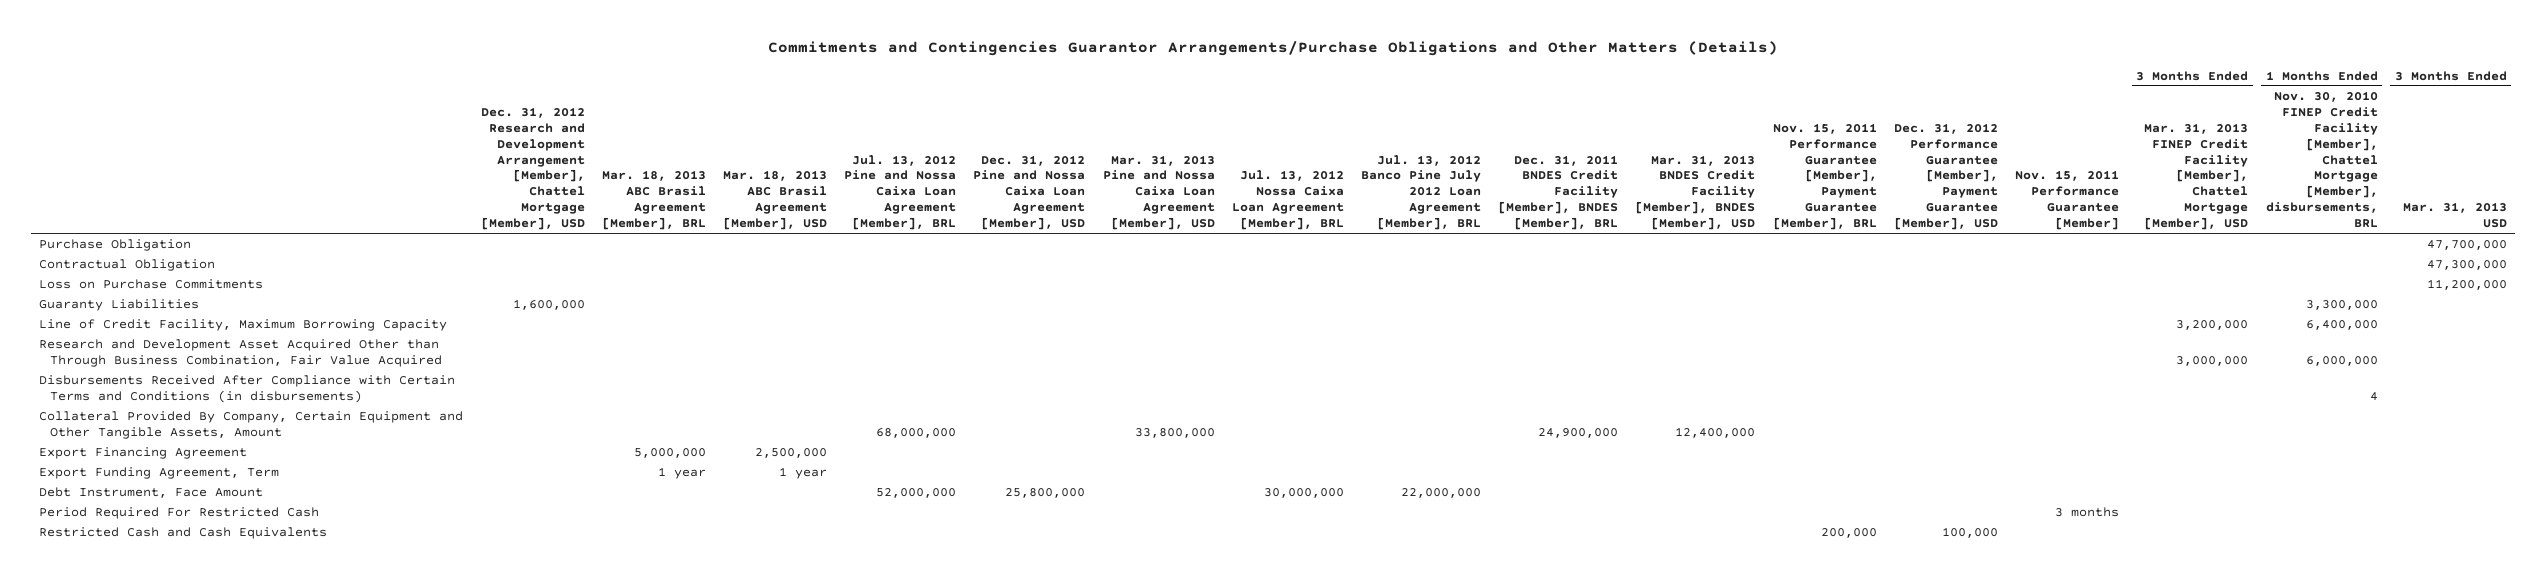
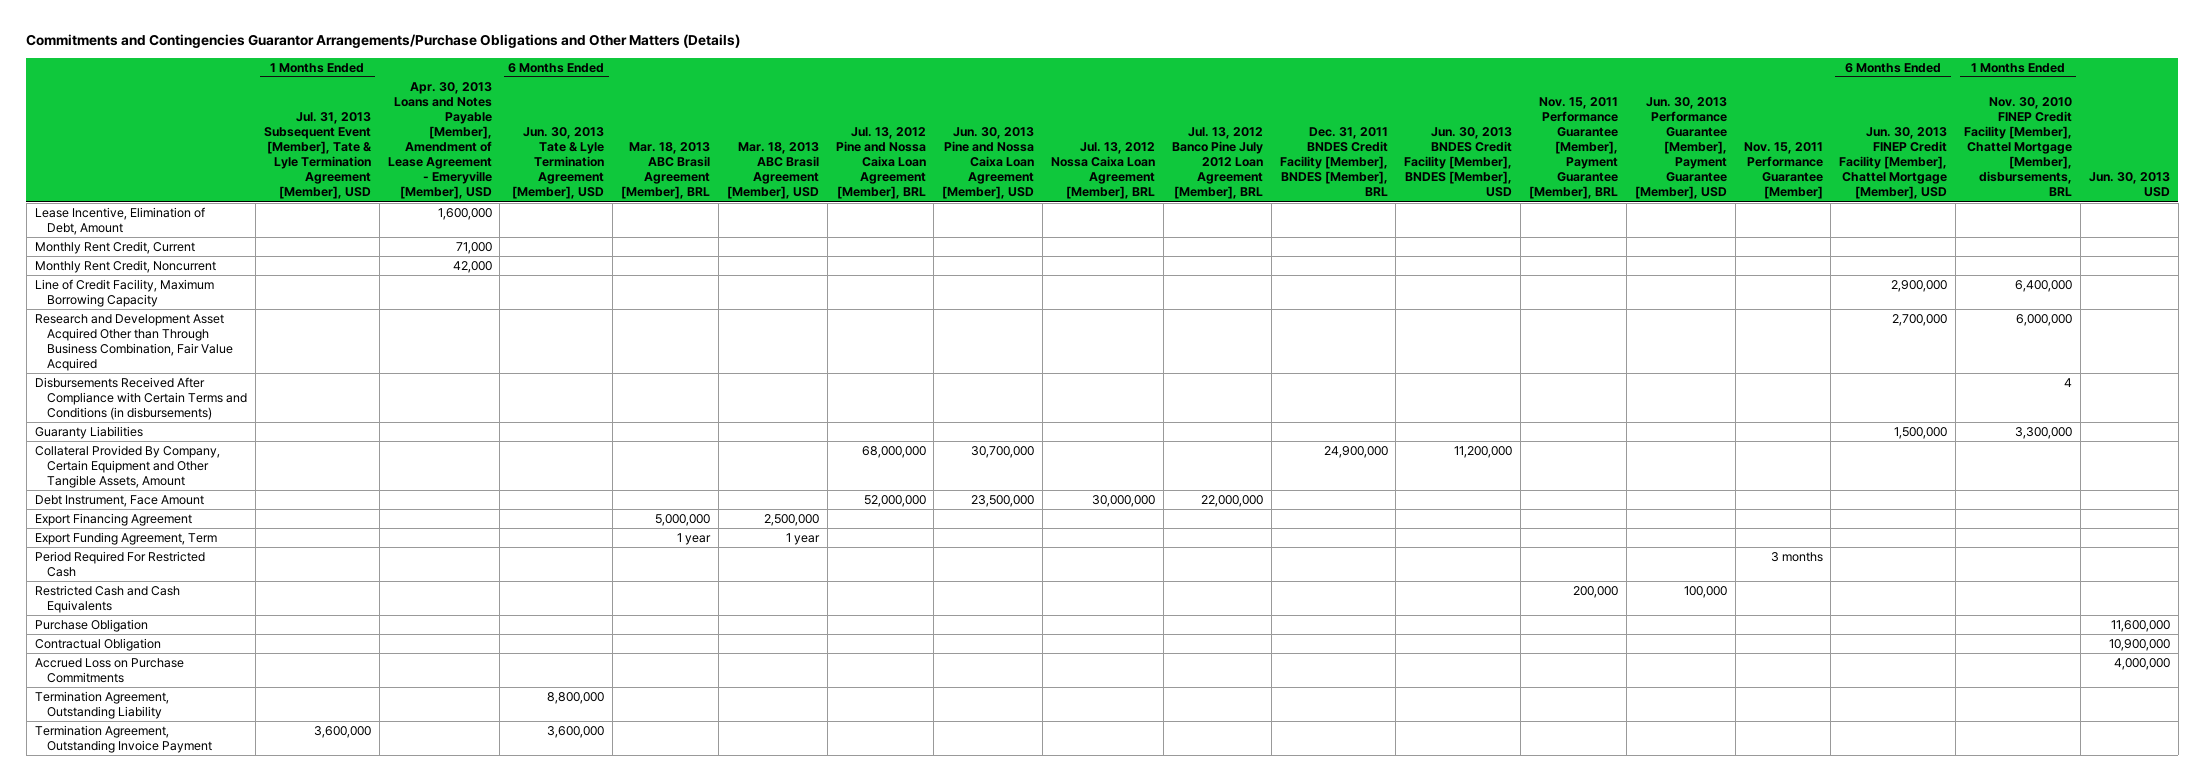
- | Dec. 31, 2012 Research and Development Arrangement [Member], Chattel Mortgage [Member], USD | Mar. 18, 2013 ABC Brasil Agreement [Member], BRL | Mar. 18, 2013 ABC Brasil Agreement [Member], USD | Jul. 13, 2012 Pine and Nossa Caixa Loan Agreement [Member], BRL | Dec. 31, 2012 Pine and Nossa Caixa Loan Agreement [Member], USD | Mar. 31, 2013 Pine and Nossa Caixa Loan Agreement [Member], USD | Jul. 13, 2012 Nossa Caixa Loan Agreement [Member], BRL | Jul. 13, 2012 Banco Pine July 2012 Loan Agreement [Member], BRL | Dec. 31, 2011 BNDES Credit Facility [Member], BNDES [Member], BRL | Mar. 31, 2013 BNDES Credit Facility [Member], BNDES [Member], USD | Nov. 15, 2011 Performance Guarantee [Member], Payment Guarantee [Member], BRL | Dec. 31, 2012 Performance Guarantee [Member], Payment Guarantee [Member], USD | Nov. 15, 2011 Performance Guarantee [Member] | 3 Months Ended Mar. 31, 2013 FINEP Credit Facility [Member], Chattel Mortgage [Member], USD | 1 Months Ended Nov. 30, 2010 FINEP Credit Facility [Member], Chattel Mortgage [Member], disbursements, BRL | 3 Months Ended Mar. 31, 2013 USD
+ | 1 Months Ended Jul. 31, 2013 Subsequent Event [Member], Tate & Lyle Termination Agreement [Member], USD | Apr. 30, 2013 Loans and Notes Payable [Member], Amendment of Lease Agreement - Emeryville [Member], USD | 6 Months Ended Jun. 30, 2013 Tate & Lyle Termination Agreement [Member], USD | Mar. 18, 2013 ABC Brasil Agreement [Member], BRL | Mar. 18, 2013 ABC Brasil Agreement [Member], USD | Jul. 13, 2012 Pine and Nossa Caixa Loan Agreement [Member], BRL | Jun. 30, 2013 Pine and Nossa Caixa Loan Agreement [Member], USD | Jul. 13, 2012 Nossa Caixa Loan Agreement [Member], BRL | Jul. 13, 2012 Banco Pine July 2012 Loan Agreement [Member], BRL | Dec. 31, 2011 BNDES Credit Facility [Member], BNDES [Member], BRL | Jun. 30, 2013 BNDES Credit Facility [Member], BNDES [Member], USD | Nov. 15, 2011 Performance Guarantee [Member], Payment Guarantee [Member], BRL | Jun. 30, 2013 Performance Guarantee [Member], Payment Guarantee [Member], USD | Nov. 15, 2011 Performance Guarantee [Member] | 6 Months Ended Jun. 30, 2013 FINEP Credit Facility [Member], Chattel Mortgage [Member], USD | 1 Months Ended Nov. 30, 2010 FINEP Credit Facility [Member], Chattel Mortgage [Member], disbursements, BRL | Jun. 30, 2013 USD
- Loss on Purchase Commitments | | | | | | | | | | | | | | | | 11,200,000
+ Lease Incentive, Elimination of Debt, Amount | | 1,600,000 | | | | | | | | | | | | | | |
+ Monthly Rent Credit, Current | | 71,000 | | | | | | | | | | | | | | |
+ Monthly Rent Credit, Noncurrent | | 42,000 | | | | | | | | | | | | | | |
moved down: Guaranty Liabilities | | | | | | | | | | | | | | | 1,500,000 | 3,300,000 |
moved up: Debt Instrument, Face Amount | | | | | | 52,000,000 | 23,500,000 | 30,000,000 | 22,000,000 | | | | | | | |
moved down: Purchase Obligation | | | | | | | | | | | | | | | | | 11,600,000
moved down: Contractual Obligation | | | | | | | | | | | | | | | | | 10,900,000
+ Accrued Loss on Purchase Commitments | | | | | | | | | | | | | | | | | 4,000,000
+ Termination Agreement, Outstanding Liability | | | 8,800,000 | | | | | | | | | | | | | |
+ Termination Agreement, Outstanding Invoice Payment | 3,600,000 | | 3,600,000 | | | | | | | | | | | | | |

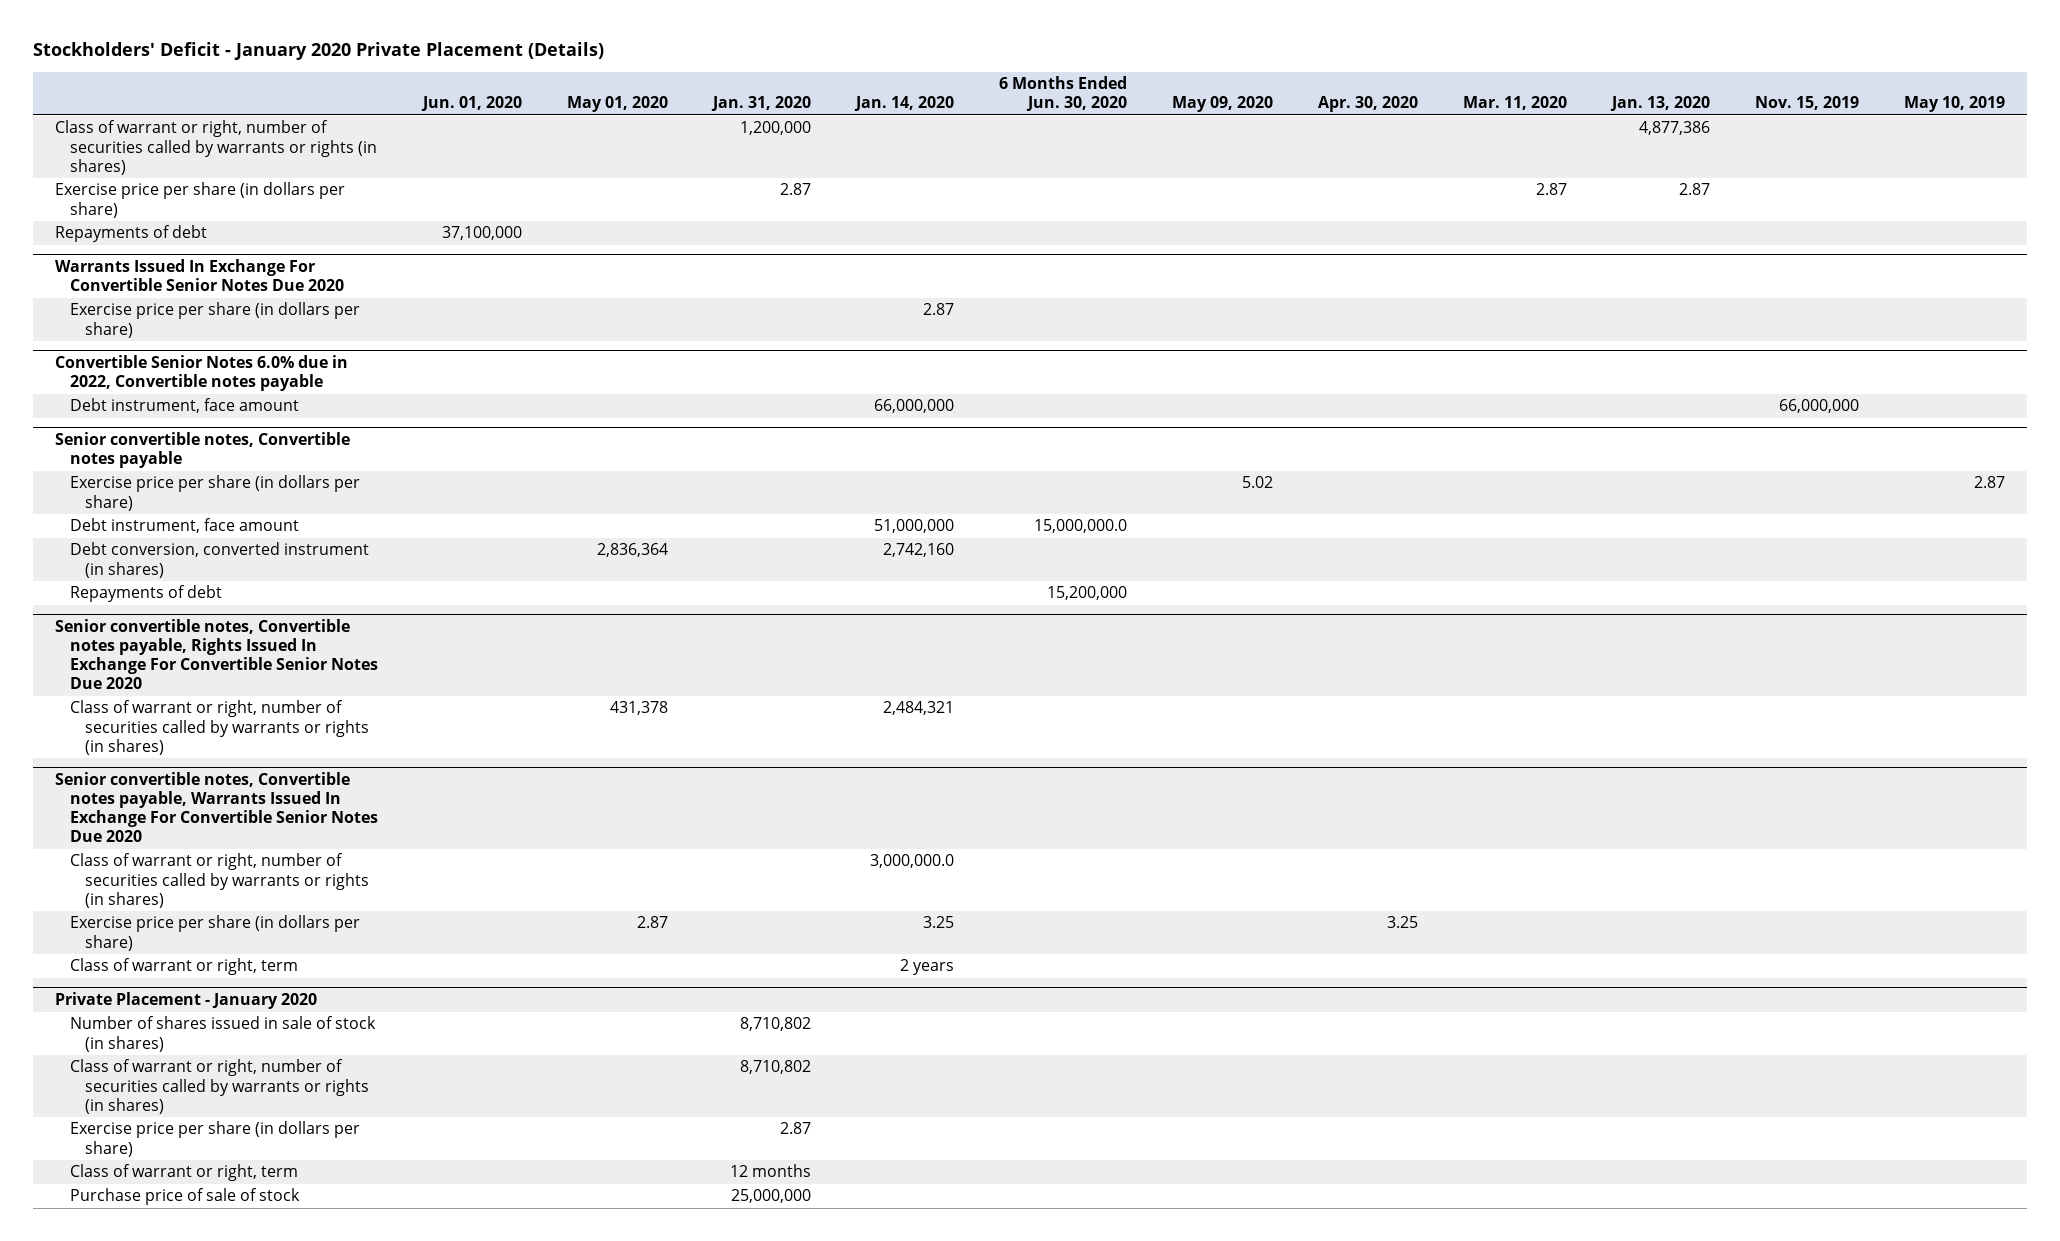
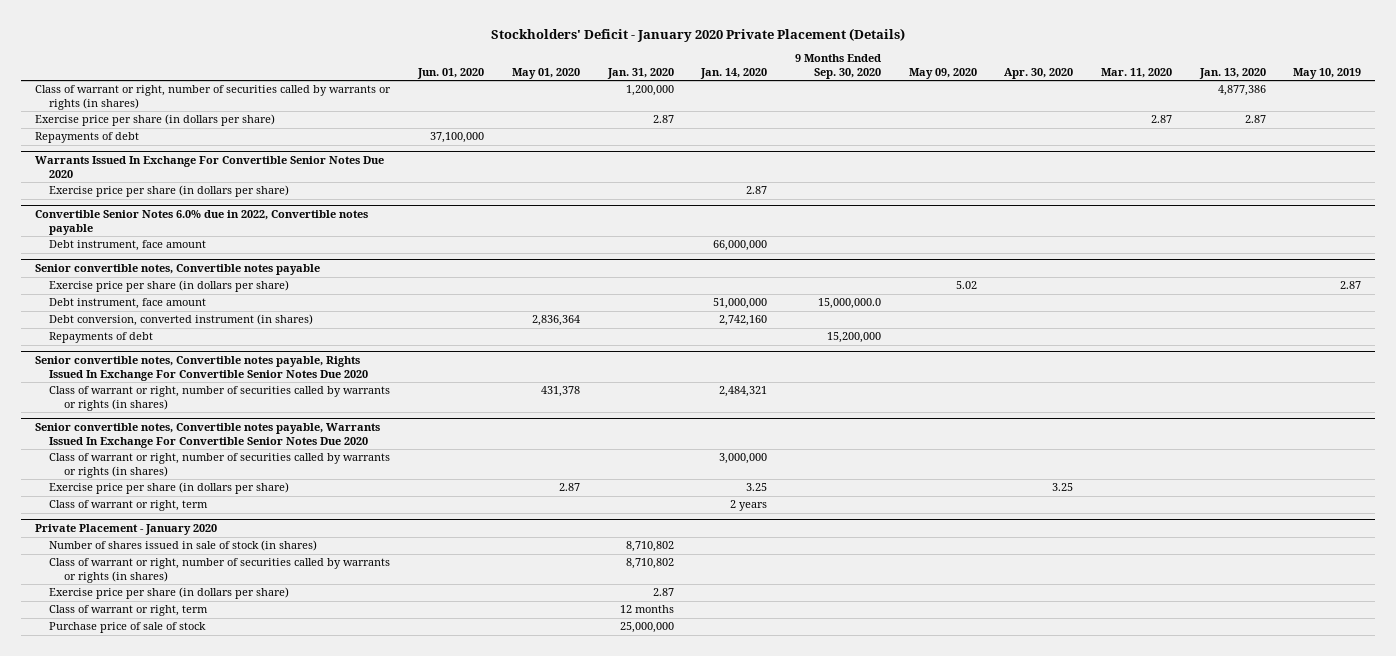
- | Jun. 01, 2020 | May 01, 2020 | Jan. 31, 2020 | Jan. 14, 2020 | 6 Months Ended Jun. 30, 2020 | May 09, 2020 | Apr. 30, 2020 | Mar. 11, 2020 | Jan. 13, 2020 | Nov. 15, 2019 | May 10, 2019
+ | Jun. 01, 2020 | May 01, 2020 | Jan. 31, 2020 | Jan. 14, 2020 | 9 Months Ended Sep. 30, 2020 | May 09, 2020 | Apr. 30, 2020 | Mar. 11, 2020 | Jan. 13, 2020 | May 10, 2019
@ Senior convertible notes, Convertible notes payable, Warrants Issued In Exchange For Convertible Senior Notes Due 2020
- Class of warrant or right, number of securities called by warrants or rights (in shares) | | | | 3,000,000.0 | | | | | | |
+ Class of warrant or right, number of securities called by warrants or rights (in shares) | | | | 3,000,000 | | | | | |

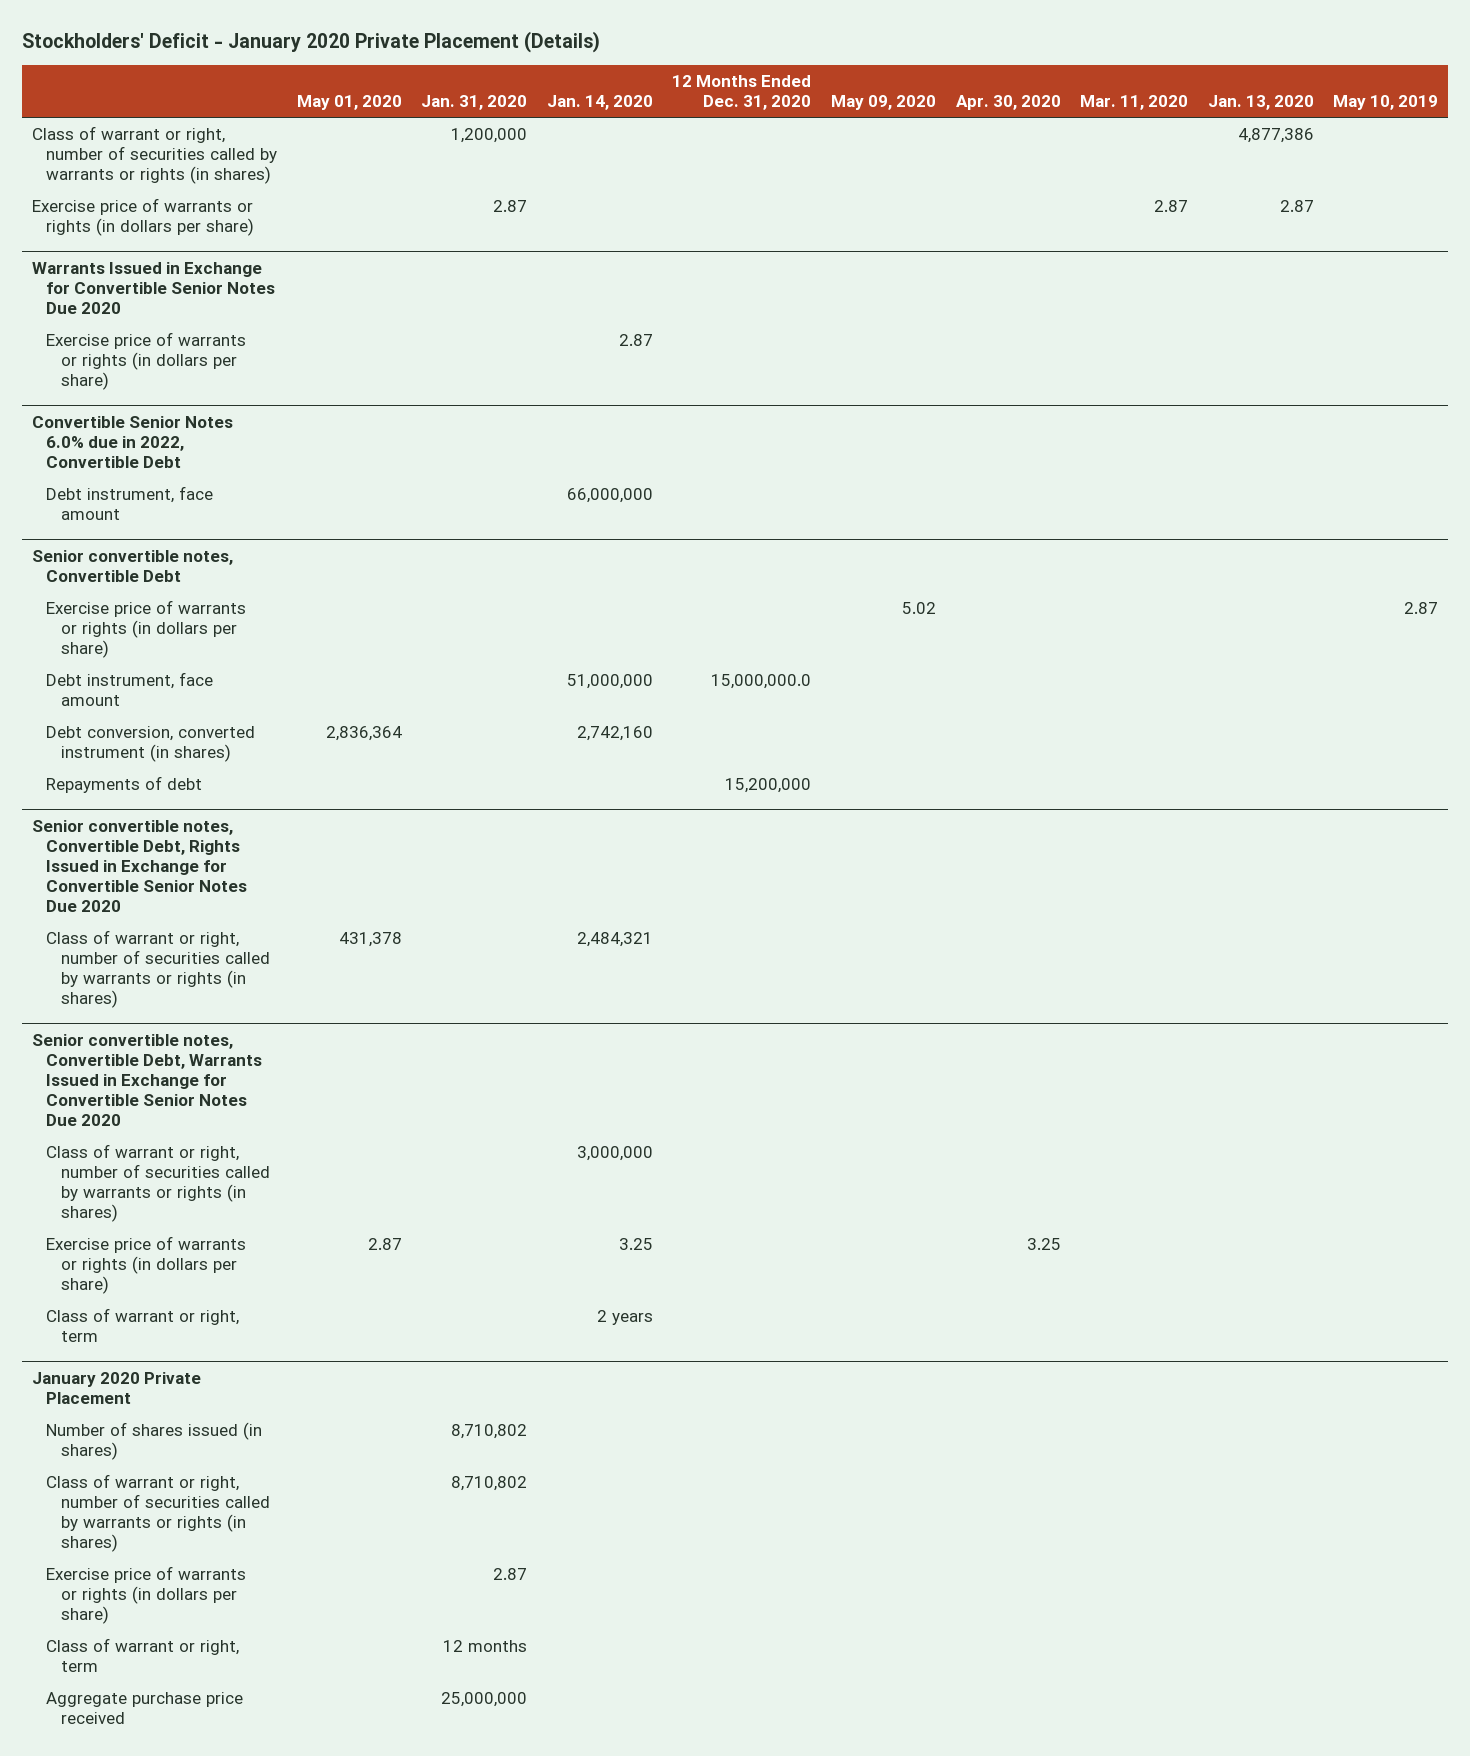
- | Jun. 01, 2020 | May 01, 2020 | Jan. 31, 2020 | Jan. 14, 2020 | 9 Months Ended Sep. 30, 2020 | May 09, 2020 | Apr. 30, 2020 | Mar. 11, 2020 | Jan. 13, 2020 | May 10, 2019
+ | May 01, 2020 | Jan. 31, 2020 | Jan. 14, 2020 | 12 Months Ended Dec. 31, 2020 | May 09, 2020 | Apr. 30, 2020 | Mar. 11, 2020 | Jan. 13, 2020 | May 10, 2019
- Exercise price per share (in dollars per share) | | | 2.87 | | | | | 2.87 | 2.87 |
- Repayments of debt | 37,100,000 | | | | | | | | |
- Warrants Issued In Exchange For Convertible Senior Notes Due 2020
- Exercise price per share (in dollars per share) | | | | 2.87 | | | | | |
- Convertible Senior Notes 6.0% due in 2022, Convertible notes payable
+ Exercise price of warrants or rights (in dollars per share) | | 2.87 | | | | | 2.87 | 2.87 |
+ Warrants Issued in Exchange for Convertible Senior Notes Due 2020
+ Exercise price of warrants or rights (in dollars per share) | | | 2.87 | | | | | |
+ Convertible Senior Notes 6.0% due in 2022, Convertible Debt
- Senior convertible notes, Convertible notes payable
- Exercise price per share (in dollars per share) | | | | | | 5.02 | | | | 2.87
+ Senior convertible notes, Convertible Debt
+ Exercise price of warrants or rights (in dollars per share) | | | | | 5.02 | | | | 2.87
- Senior convertible notes, Convertible notes payable, Rights Issued In Exchange For Convertible Senior Notes Due 2020
+ Senior convertible notes, Convertible Debt, Rights Issued in Exchange for Convertible Senior Notes Due 2020
- Senior convertible notes, Convertible notes payable, Warrants Issued In Exchange For Convertible Senior Notes Due 2020
+ Senior convertible notes, Convertible Debt, Warrants Issued in Exchange for Convertible Senior Notes Due 2020
- Exercise price per share (in dollars per share) | | 2.87 | | 3.25 | | | 3.25 | | |
+ Exercise price of warrants or rights (in dollars per share) | 2.87 | | 3.25 | | | 3.25 | | |
- Private Placement - January 2020
- Number of shares issued in sale of stock (in shares) | | | 8,710,802 | | | | | | |
+ January 2020 Private Placement
+ Number of shares issued (in shares) | | 8,710,802 | | | | | | |
- Exercise price per share (in dollars per share) | | | 2.87 | | | | | | |
+ Exercise price of warrants or rights (in dollars per share) | | 2.87 | | | | | | |
- Purchase price of sale of stock | | | 25,000,000 | | | | | | |
+ Aggregate purchase price received | | 25,000,000 | | | | | | |

